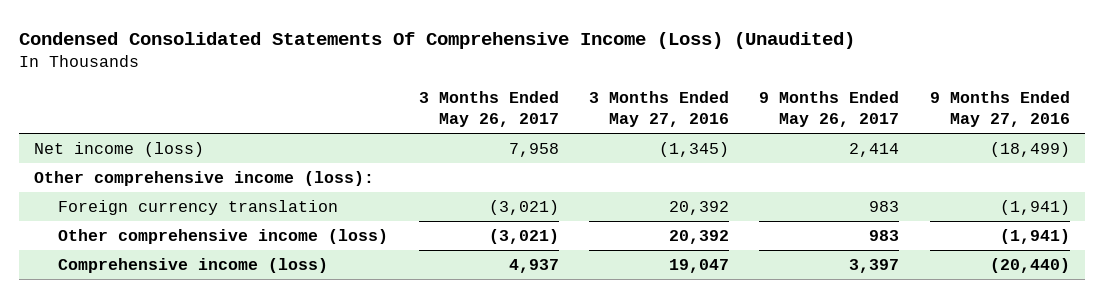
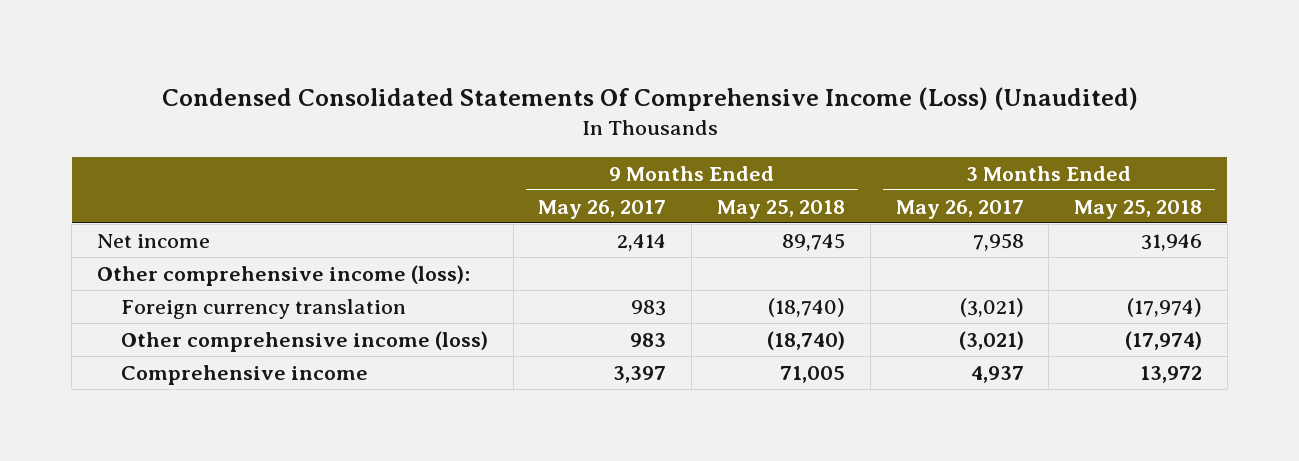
- | 3 Months Ended May 26, 2017 | 3 Months Ended May 27, 2016 | 9 Months Ended May 26, 2017 | 9 Months Ended May 27, 2016
+ | 9 Months Ended May 26, 2017 | 9 Months Ended May 25, 2018 | 3 Months Ended May 26, 2017 | 3 Months Ended May 25, 2018
- Net income (loss) | 7,958 | (1,345) | 2,414 | (18,499)
+ Net income | 2,414 | 89,745 | 7,958 | 31,946
- Comprehensive income (loss) | 4,937 | 19,047 | 3,397 | (20,440)
+ Comprehensive income | 3,397 | 71,005 | 4,937 | 13,972

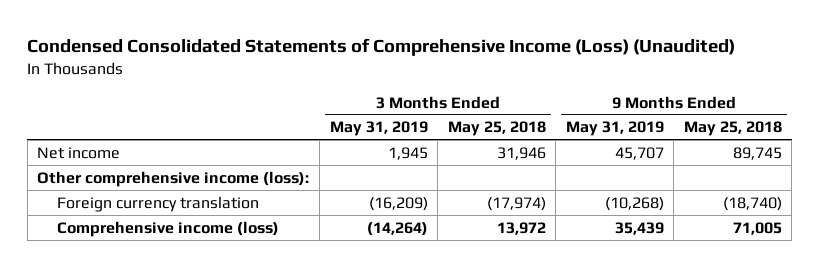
- Condensed Consolidated Statements Of Comprehensive Income (Loss) (Unaudited)
+ Condensed Consolidated Statements of Comprehensive Income (Loss) (Unaudited)
- | 9 Months Ended May 26, 2017 | 9 Months Ended May 25, 2018 | 3 Months Ended May 26, 2017 | 3 Months Ended May 25, 2018
+ | 3 Months Ended May 31, 2019 | 3 Months Ended May 25, 2018 | 9 Months Ended May 31, 2019 | 9 Months Ended May 25, 2018
- Other comprehensive income (loss) | 983 | (18,740) | (3,021) | (17,974)
- Comprehensive income | 3,397 | 71,005 | 4,937 | 13,972
+ Comprehensive income (loss) | (14,264) | 13,972 | 35,439 | 71,005

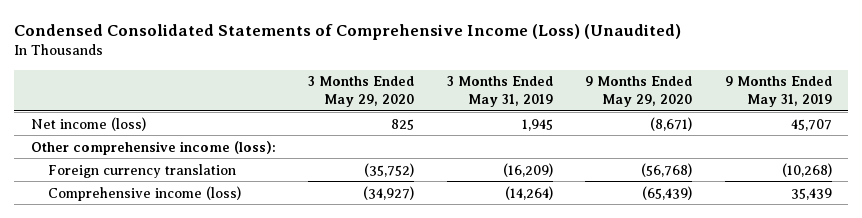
- | 3 Months Ended May 31, 2019 | 3 Months Ended May 25, 2018 | 9 Months Ended May 31, 2019 | 9 Months Ended May 25, 2018
+ | 3 Months Ended May 29, 2020 | 3 Months Ended May 31, 2019 | 9 Months Ended May 29, 2020 | 9 Months Ended May 31, 2019
- Net income | 1,945 | 31,946 | 45,707 | 89,745
+ Net income (loss) | 825 | 1,945 | (8,671) | 45,707

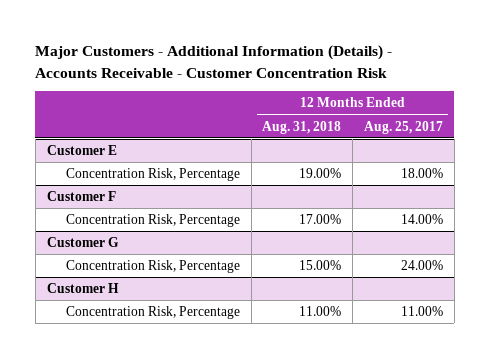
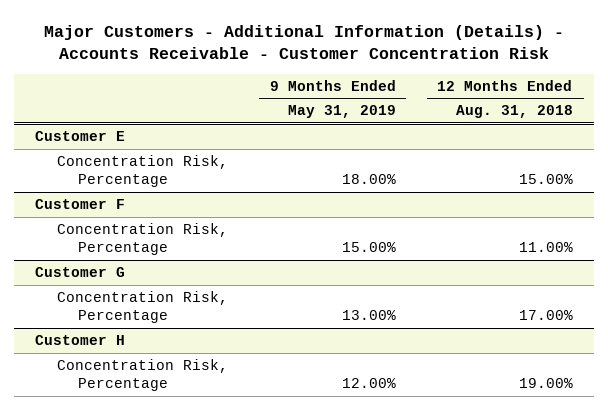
- | 12 Months Ended Aug. 31, 2018 | 12 Months Ended Aug. 25, 2017
+ | 9 Months Ended May 31, 2019 | 12 Months Ended Aug. 31, 2018
@ Customer E
- Concentration Risk, Percentage | 19.00% | 18.00%
+ Concentration Risk, Percentage | 18.00% | 15.00%
@ Customer F
- Concentration Risk, Percentage | 17.00% | 14.00%
+ Concentration Risk, Percentage | 15.00% | 11.00%
@ Customer G
- Concentration Risk, Percentage | 15.00% | 24.00%
+ Concentration Risk, Percentage | 13.00% | 17.00%
@ Customer H
- Concentration Risk, Percentage | 11.00% | 11.00%
+ Concentration Risk, Percentage | 12.00% | 19.00%

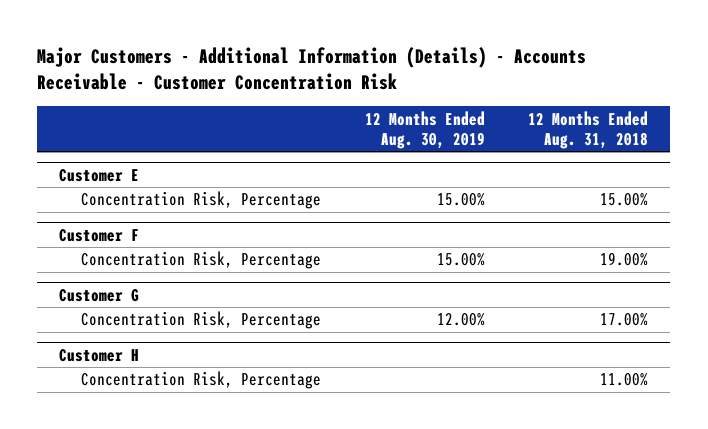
- | 9 Months Ended May 31, 2019 | 12 Months Ended Aug. 31, 2018
+ | 12 Months Ended Aug. 30, 2019 | 12 Months Ended Aug. 31, 2018
@ Customer F
- Concentration Risk, Percentage | 15.00% | 11.00%
+ Concentration Risk, Percentage | 15.00% | 19.00%
@ Customer H
- Concentration Risk, Percentage | 12.00% | 19.00%
+ Concentration Risk, Percentage | | 11.00%

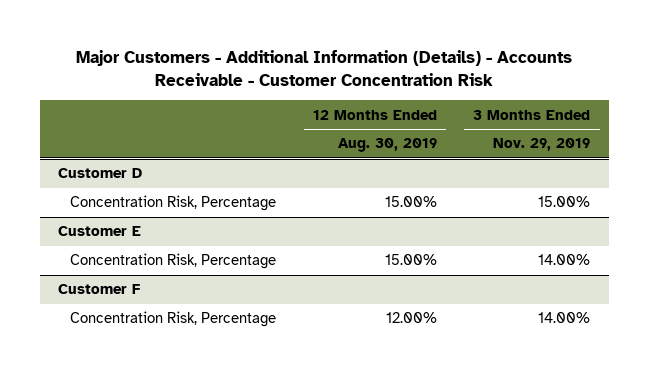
- | 12 Months Ended Aug. 30, 2019 | 12 Months Ended Aug. 31, 2018
+ | 12 Months Ended Aug. 30, 2019 | 3 Months Ended Nov. 29, 2019
+ Customer D
+ Concentration Risk, Percentage | 15.00% | 15.00%
@ Customer F
- Concentration Risk, Percentage | 15.00% | 19.00%
- Customer G
- Customer H
- Concentration Risk, Percentage | | 11.00%

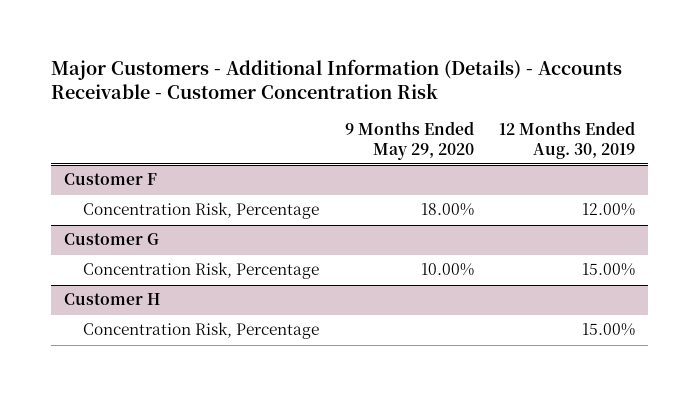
- | 12 Months Ended Aug. 30, 2019 | 3 Months Ended Nov. 29, 2019
+ | 9 Months Ended May 29, 2020 | 12 Months Ended Aug. 30, 2019
- Customer D
- Concentration Risk, Percentage | 15.00% | 15.00%
- Customer E
- Concentration Risk, Percentage | 15.00% | 14.00%
+ Customer G
+ Concentration Risk, Percentage | 10.00% | 15.00%
+ Customer H
+ Concentration Risk, Percentage | | 15.00%

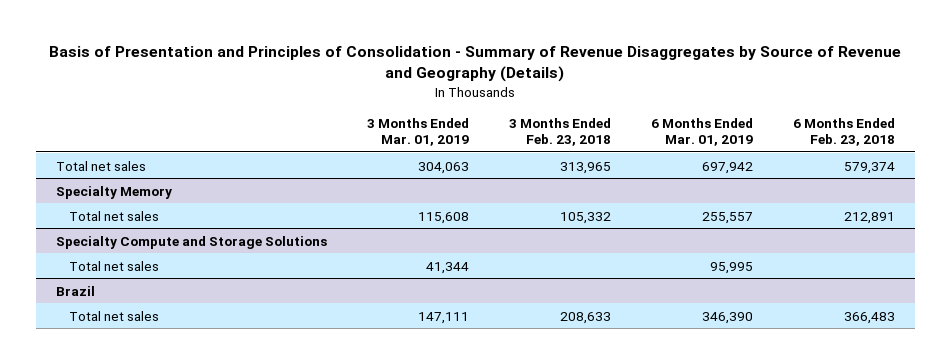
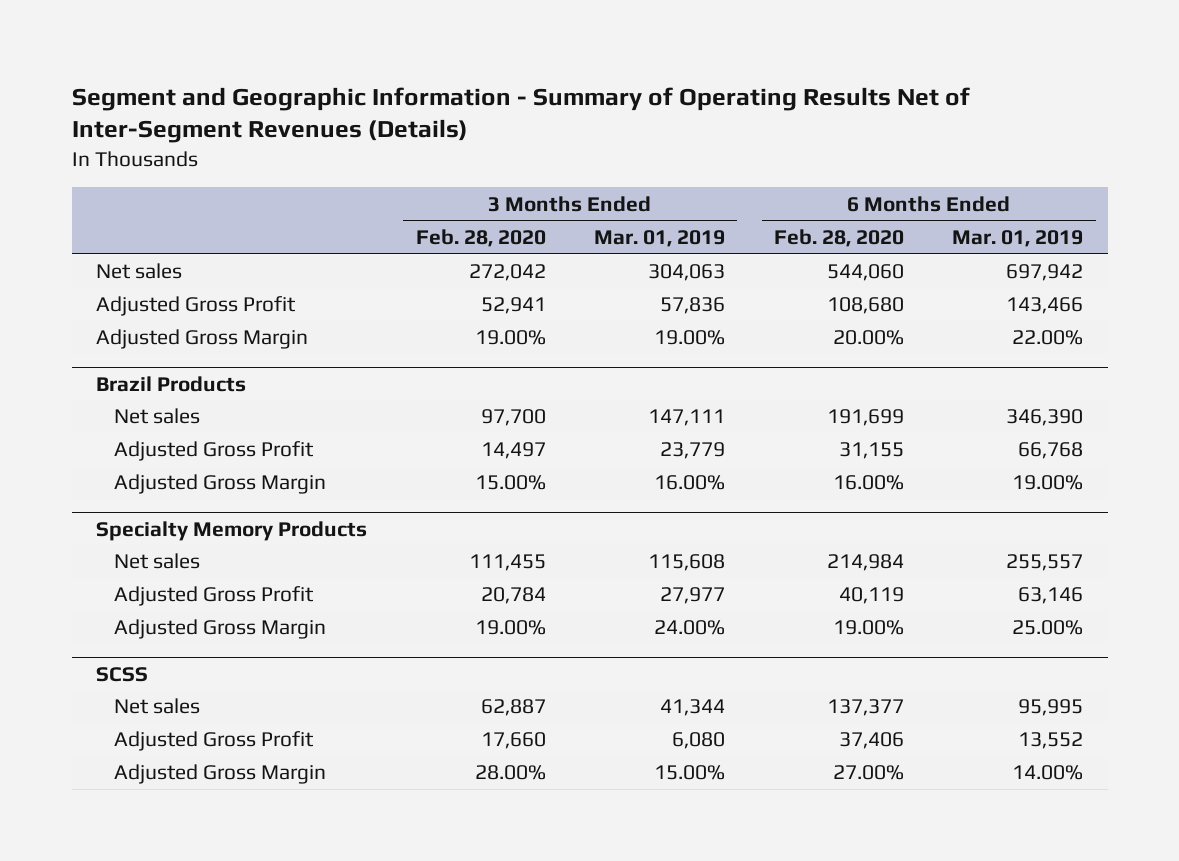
- Basis of Presentation and Principles of Consolidation - Summary of Revenue Disaggregates by Source of Revenue and Geography (Details)
+ Segment and Geographic Information - Summary of Operating Results Net of Inter-Segment Revenues (Details)
- | 3 Months Ended Mar. 01, 2019 | 3 Months Ended Feb. 23, 2018 | 6 Months Ended Mar. 01, 2019 | 6 Months Ended Feb. 23, 2018
+ | 3 Months Ended Feb. 28, 2020 | 3 Months Ended Mar. 01, 2019 | 6 Months Ended Feb. 28, 2020 | 6 Months Ended Mar. 01, 2019
- Total net sales | 304,063 | 313,965 | 697,942 | 579,374
- Specialty Memory
- Total net sales | 115,608 | 105,332 | 255,557 | 212,891
- Specialty Compute and Storage Solutions
- Total net sales | 41,344 | | 95,995 |
- Brazil
- Total net sales | 147,111 | 208,633 | 346,390 | 366,483
+ Net sales | 272,042 | 304,063 | 544,060 | 697,942
+ Adjusted Gross Profit | 52,941 | 57,836 | 108,680 | 143,466
+ Adjusted Gross Margin | 19.00% | 19.00% | 20.00% | 22.00%
+ Brazil Products
+ Net sales | 97,700 | 147,111 | 191,699 | 346,390
+ Adjusted Gross Profit | 14,497 | 23,779 | 31,155 | 66,768
+ Adjusted Gross Margin | 15.00% | 16.00% | 16.00% | 19.00%
+ Specialty Memory Products
+ Net sales | 111,455 | 115,608 | 214,984 | 255,557
+ Adjusted Gross Profit | 20,784 | 27,977 | 40,119 | 63,146
+ Adjusted Gross Margin | 19.00% | 24.00% | 19.00% | 25.00%
+ SCSS
+ Net sales | 62,887 | 41,344 | 137,377 | 95,995
+ Adjusted Gross Profit | 17,660 | 6,080 | 37,406 | 13,552
+ Adjusted Gross Margin | 28.00% | 15.00% | 27.00% | 14.00%

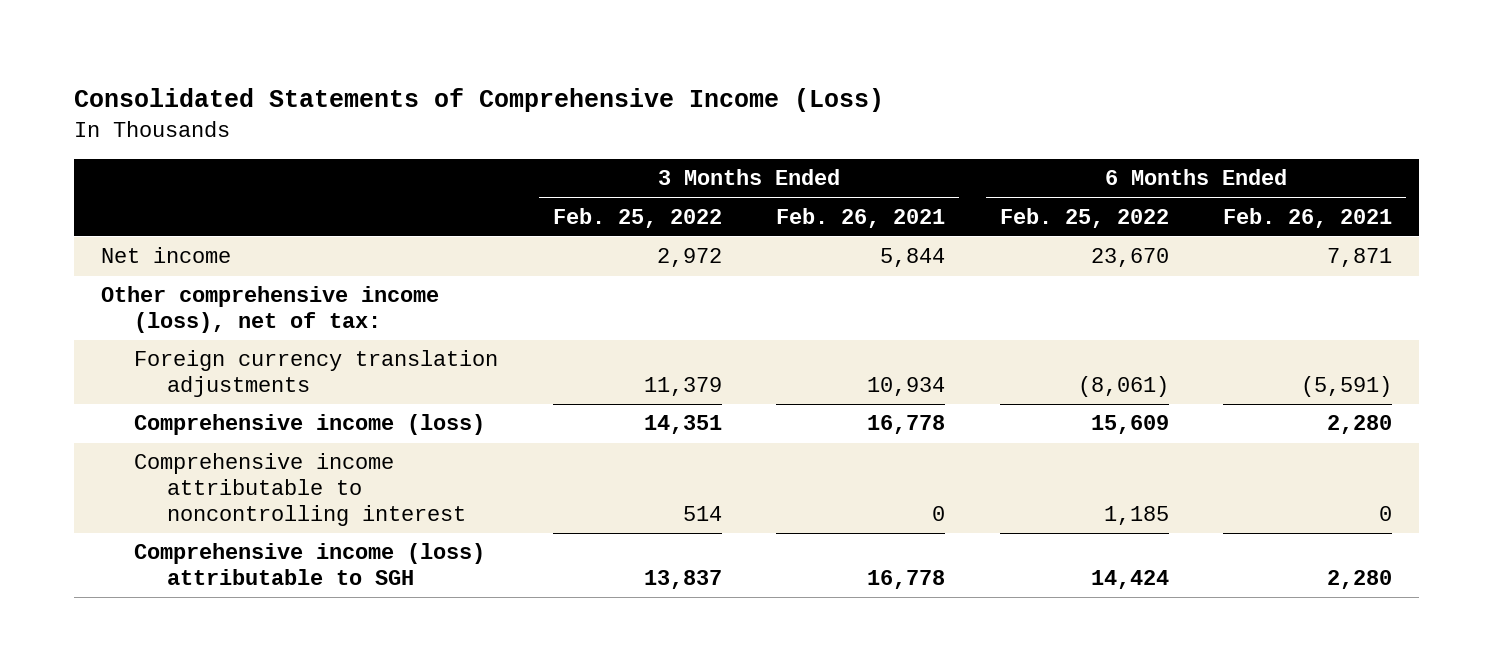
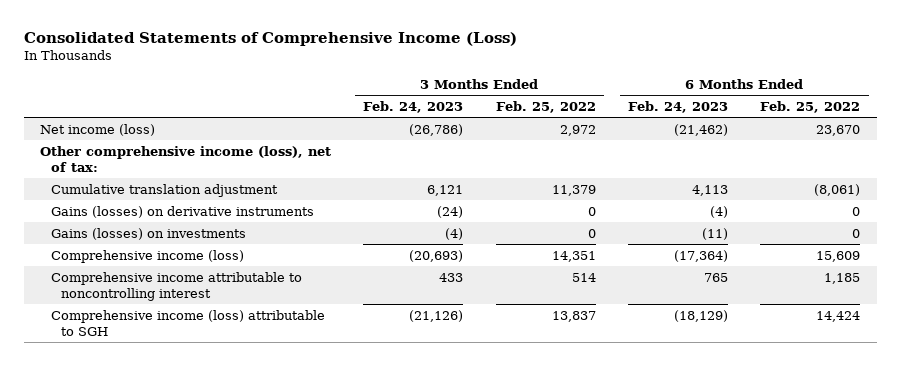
- | 3 Months Ended Feb. 25, 2022 | 3 Months Ended Feb. 26, 2021 | 6 Months Ended Feb. 25, 2022 | 6 Months Ended Feb. 26, 2021
+ | 3 Months Ended Feb. 24, 2023 | 3 Months Ended Feb. 25, 2022 | 6 Months Ended Feb. 24, 2023 | 6 Months Ended Feb. 25, 2022
- Net income | 2,972 | 5,844 | 23,670 | 7,871
+ Net income (loss) | (26,786) | 2,972 | (21,462) | 23,670
- Foreign currency translation adjustments | 11,379 | 10,934 | (8,061) | (5,591)
+ Cumulative translation adjustment | 6,121 | 11,379 | 4,113 | (8,061)
+ Gains (losses) on derivative instruments | (24) | 0 | (4) | 0
+ Gains (losses) on investments | (4) | 0 | (11) | 0

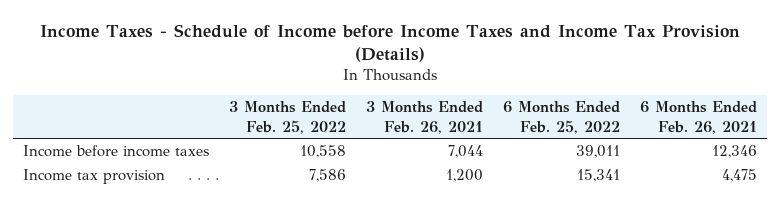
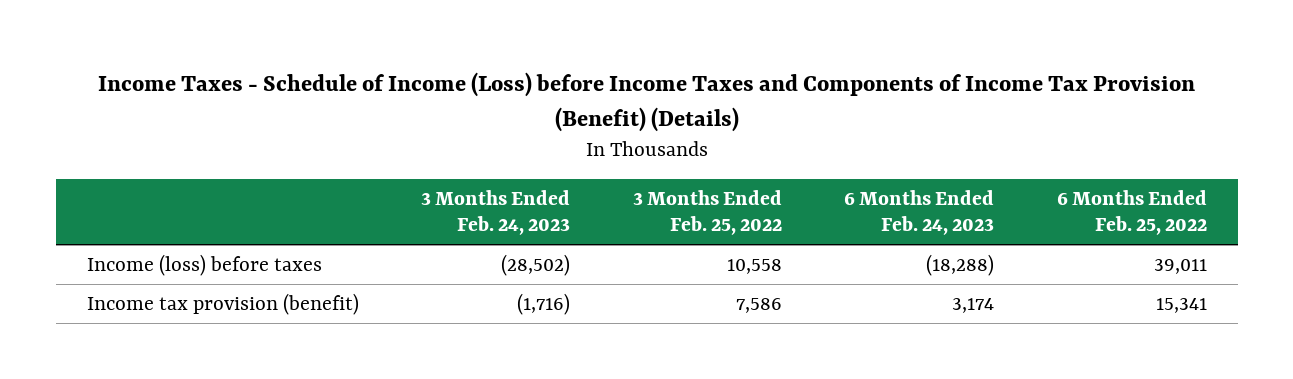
- Income Taxes - Schedule of Income before Income Taxes and Income Tax Provision (Details)
+ Income Taxes - Schedule of Income (Loss) before Income Taxes and Components of Income Tax Provision (Benefit) (Details)
- | 3 Months Ended Feb. 25, 2022 | 3 Months Ended Feb. 26, 2021 | 6 Months Ended Feb. 25, 2022 | 6 Months Ended Feb. 26, 2021
+ | 3 Months Ended Feb. 24, 2023 | 3 Months Ended Feb. 25, 2022 | 6 Months Ended Feb. 24, 2023 | 6 Months Ended Feb. 25, 2022
- Income before income taxes | 10,558 | 7,044 | 39,011 | 12,346
- Income tax provision | 7,586 | 1,200 | 15,341 | 4,475
+ Income (loss) before taxes | (28,502) | 10,558 | (18,288) | 39,011
+ Income tax provision (benefit) | (1,716) | 7,586 | 3,174 | 15,341

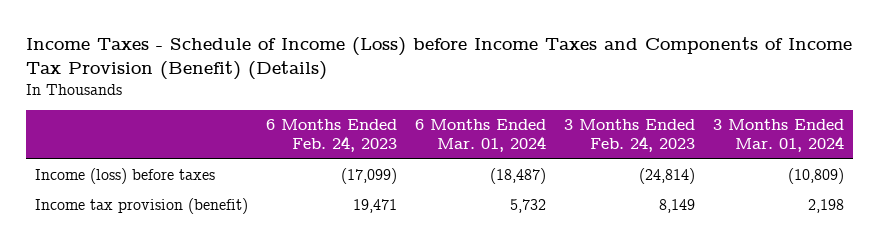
- | 3 Months Ended Feb. 24, 2023 | 3 Months Ended Feb. 25, 2022 | 6 Months Ended Feb. 24, 2023 | 6 Months Ended Feb. 25, 2022
+ | 6 Months Ended Feb. 24, 2023 | 6 Months Ended Mar. 01, 2024 | 3 Months Ended Feb. 24, 2023 | 3 Months Ended Mar. 01, 2024
- Income (loss) before taxes | (28,502) | 10,558 | (18,288) | 39,011
- Income tax provision (benefit) | (1,716) | 7,586 | 3,174 | 15,341
+ Income (loss) before taxes | (17,099) | (18,487) | (24,814) | (10,809)
+ Income tax provision (benefit) | 19,471 | 5,732 | 8,149 | 2,198

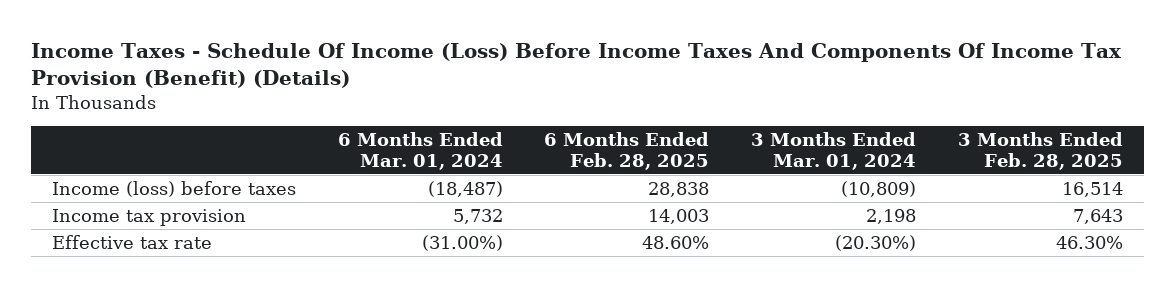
- Income Taxes - Schedule of Income (Loss) before Income Taxes and Components of Income Tax Provision (Benefit) (Details)
+ Income Taxes - Schedule Of Income (Loss) Before Income Taxes And Components Of Income Tax Provision (Benefit) (Details)
- | 6 Months Ended Feb. 24, 2023 | 6 Months Ended Mar. 01, 2024 | 3 Months Ended Feb. 24, 2023 | 3 Months Ended Mar. 01, 2024
+ | 6 Months Ended Mar. 01, 2024 | 6 Months Ended Feb. 28, 2025 | 3 Months Ended Mar. 01, 2024 | 3 Months Ended Feb. 28, 2025
- Income tax provision (benefit) | 19,471 | 5,732 | 8,149 | 2,198
+ Income tax provision | 5,732 | 14,003 | 2,198 | 7,643
+ Effective tax rate | (31.00%) | 48.60% | (20.30%) | 46.30%

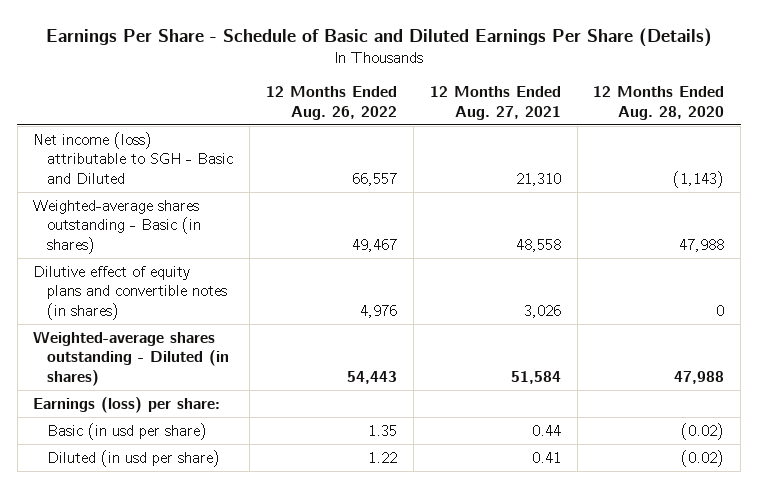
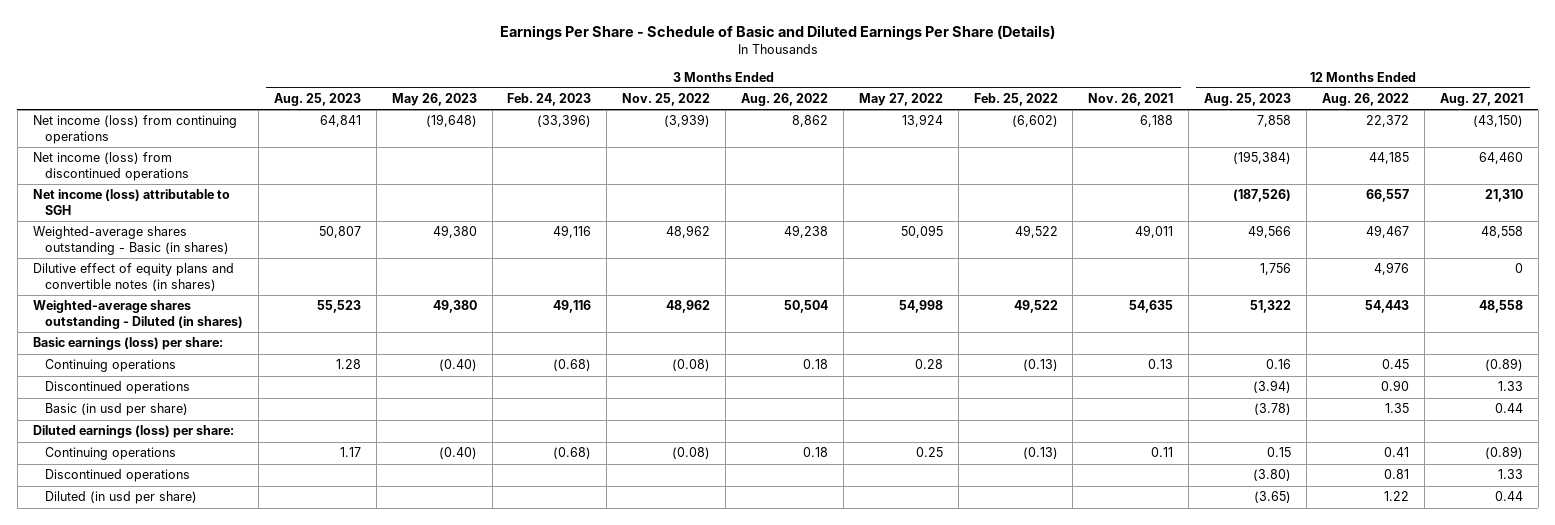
- | 12 Months Ended Aug. 26, 2022 | 12 Months Ended Aug. 27, 2021 | 12 Months Ended Aug. 28, 2020
+ | 3 Months Ended Aug. 25, 2023 | 3 Months Ended May 26, 2023 | 3 Months Ended Feb. 24, 2023 | 3 Months Ended Nov. 25, 2022 | 3 Months Ended Aug. 26, 2022 | 3 Months Ended May 27, 2022 | 3 Months Ended Feb. 25, 2022 | 3 Months Ended Nov. 26, 2021 | 12 Months Ended Aug. 25, 2023 | 12 Months Ended Aug. 26, 2022 | 12 Months Ended Aug. 27, 2021
- Net income (loss) attributable to SGH - Basic and Diluted | 66,557 | 21,310 | (1,143)
+ Net income (loss) from continuing operations | 64,841 | (19,648) | (33,396) | (3,939) | 8,862 | 13,924 | (6,602) | 6,188 | 7,858 | 22,372 | (43,150)
+ Net income (loss) from discontinued operations | | | | | | | | | (195,384) | 44,185 | 64,460
+ Net income (loss) attributable to SGH | | | | | | | | | (187,526) | 66,557 | 21,310
- Dilutive effect of equity plans and convertible notes (in shares) | 4,976 | 3,026 | 0
- Weighted-average shares outstanding - Diluted (in shares) | 54,443 | 51,584 | 47,988
- Earnings (loss) per share:
+ Dilutive effect of equity plans and convertible notes (in shares) | | | | | | | | | 1,756 | 4,976 | 0
+ Weighted-average shares outstanding - Diluted (in shares) | 55,523 | 49,380 | 49,116 | 48,962 | 50,504 | 54,998 | 49,522 | 54,635 | 51,322 | 54,443 | 48,558
+ Basic earnings (loss) per share:
+ Continuing operations | 1.28 | (0.40) | (0.68) | (0.08) | 0.18 | 0.28 | (0.13) | 0.13 | 0.16 | 0.45 | (0.89)
+ Discontinued operations | | | | | | | | | (3.94) | 0.90 | 1.33
- Diluted (in usd per share) | 1.22 | 0.41 | (0.02)
+ Diluted earnings (loss) per share:
+ Continuing operations | 1.17 | (0.40) | (0.68) | (0.08) | 0.18 | 0.25 | (0.13) | 0.11 | 0.15 | 0.41 | (0.89)
+ Discontinued operations | | | | | | | | | (3.80) | 0.81 | 1.33
+ Diluted (in usd per share) | | | | | | | | | (3.65) | 1.22 | 0.44

